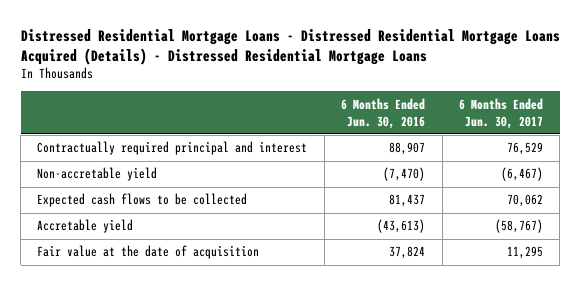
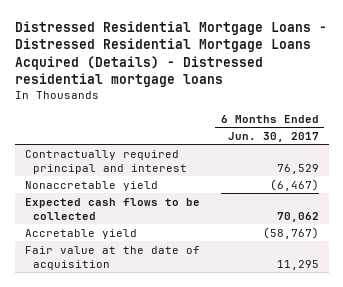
- Distressed Residential Mortgage Loans - Distressed Residential Mortgage Loans Acquired (Details) - Distressed Residential Mortgage Loans
+ Distressed Residential Mortgage Loans - Distressed Residential Mortgage Loans Acquired (Details) - Distressed residential mortgage loans
- | 6 Months Ended Jun. 30, 2016 | 6 Months Ended Jun. 30, 2017
+ | 6 Months Ended Jun. 30, 2017
- Non-accretable yield | (7,470) | (6,467)
+ Nonaccretable yield | (6,467)

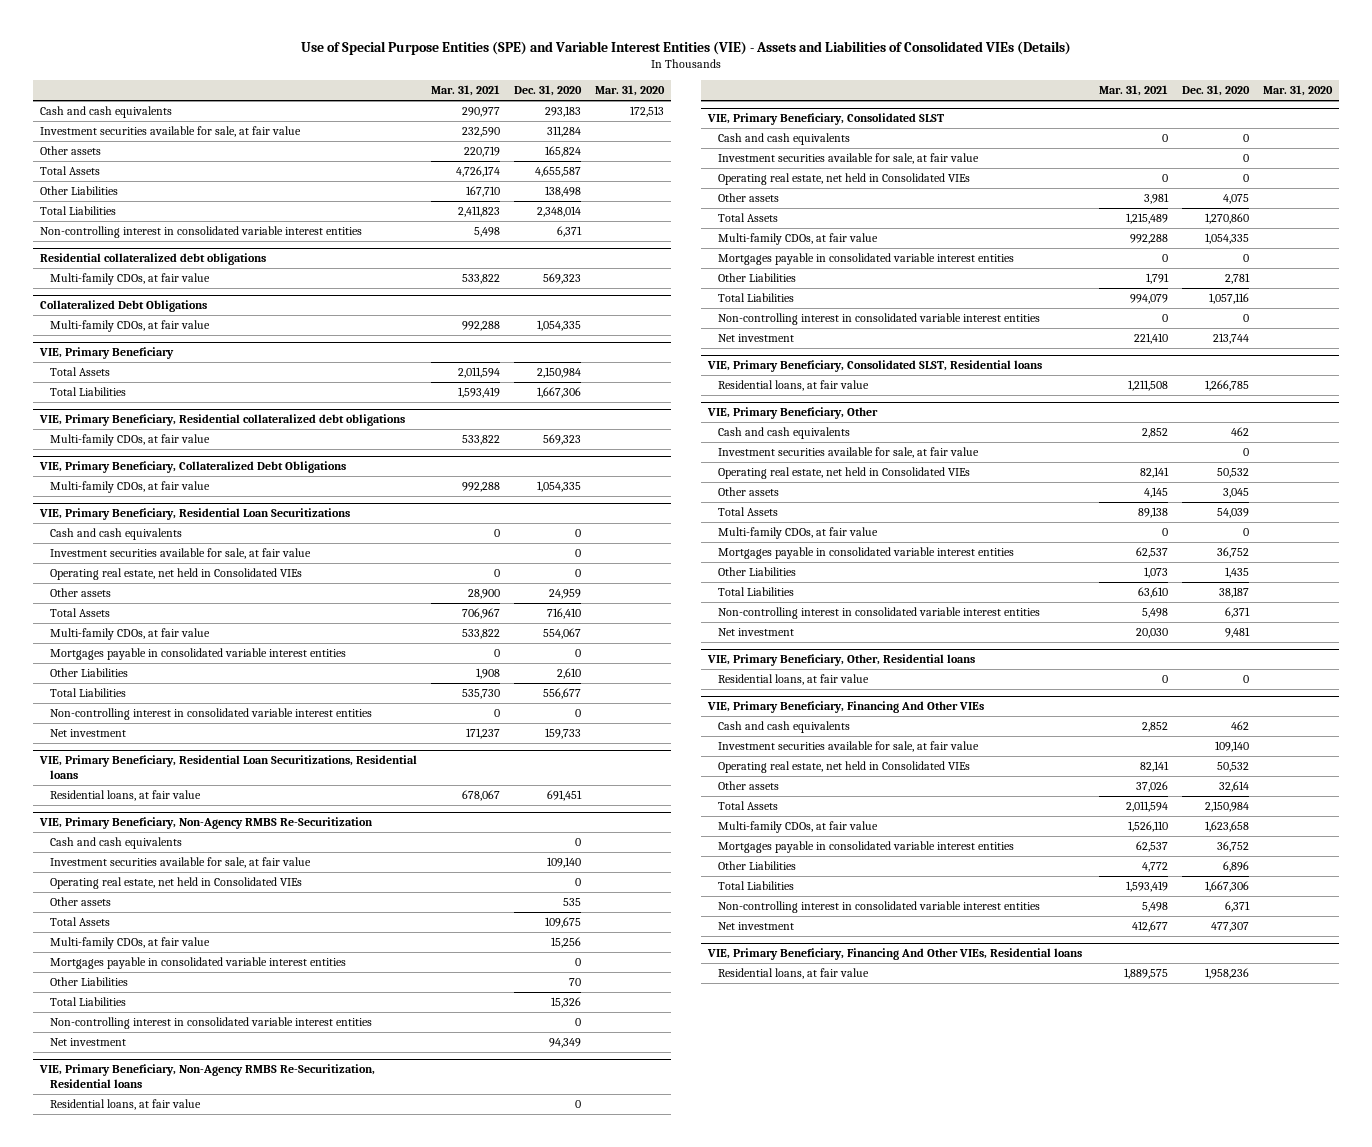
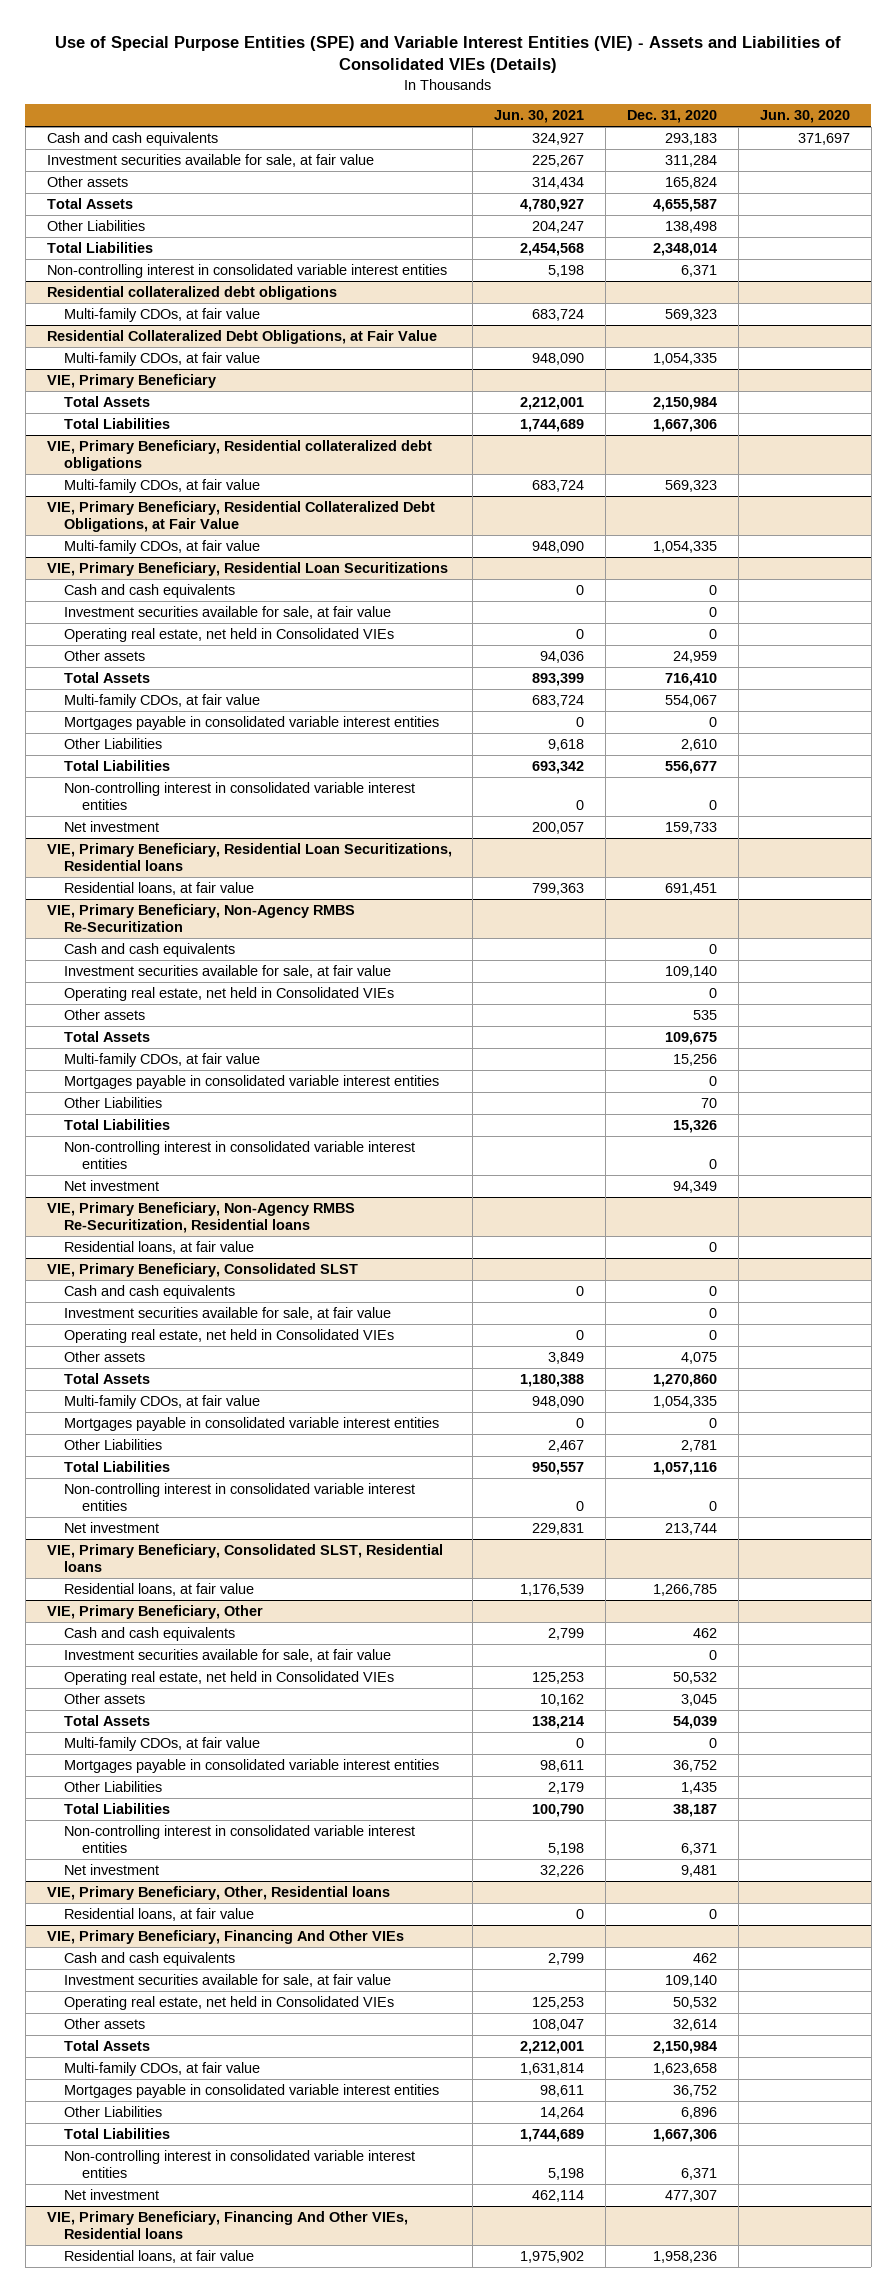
- | Mar. 31, 2021 | Dec. 31, 2020 | Mar. 31, 2020
+ | Jun. 30, 2021 | Dec. 31, 2020 | Jun. 30, 2020
- Collateralized Debt Obligations
+ Residential Collateralized Debt Obligations, at Fair Value
- VIE, Primary Beneficiary, Collateralized Debt Obligations
+ VIE, Primary Beneficiary, Residential Collateralized Debt Obligations, at Fair Value

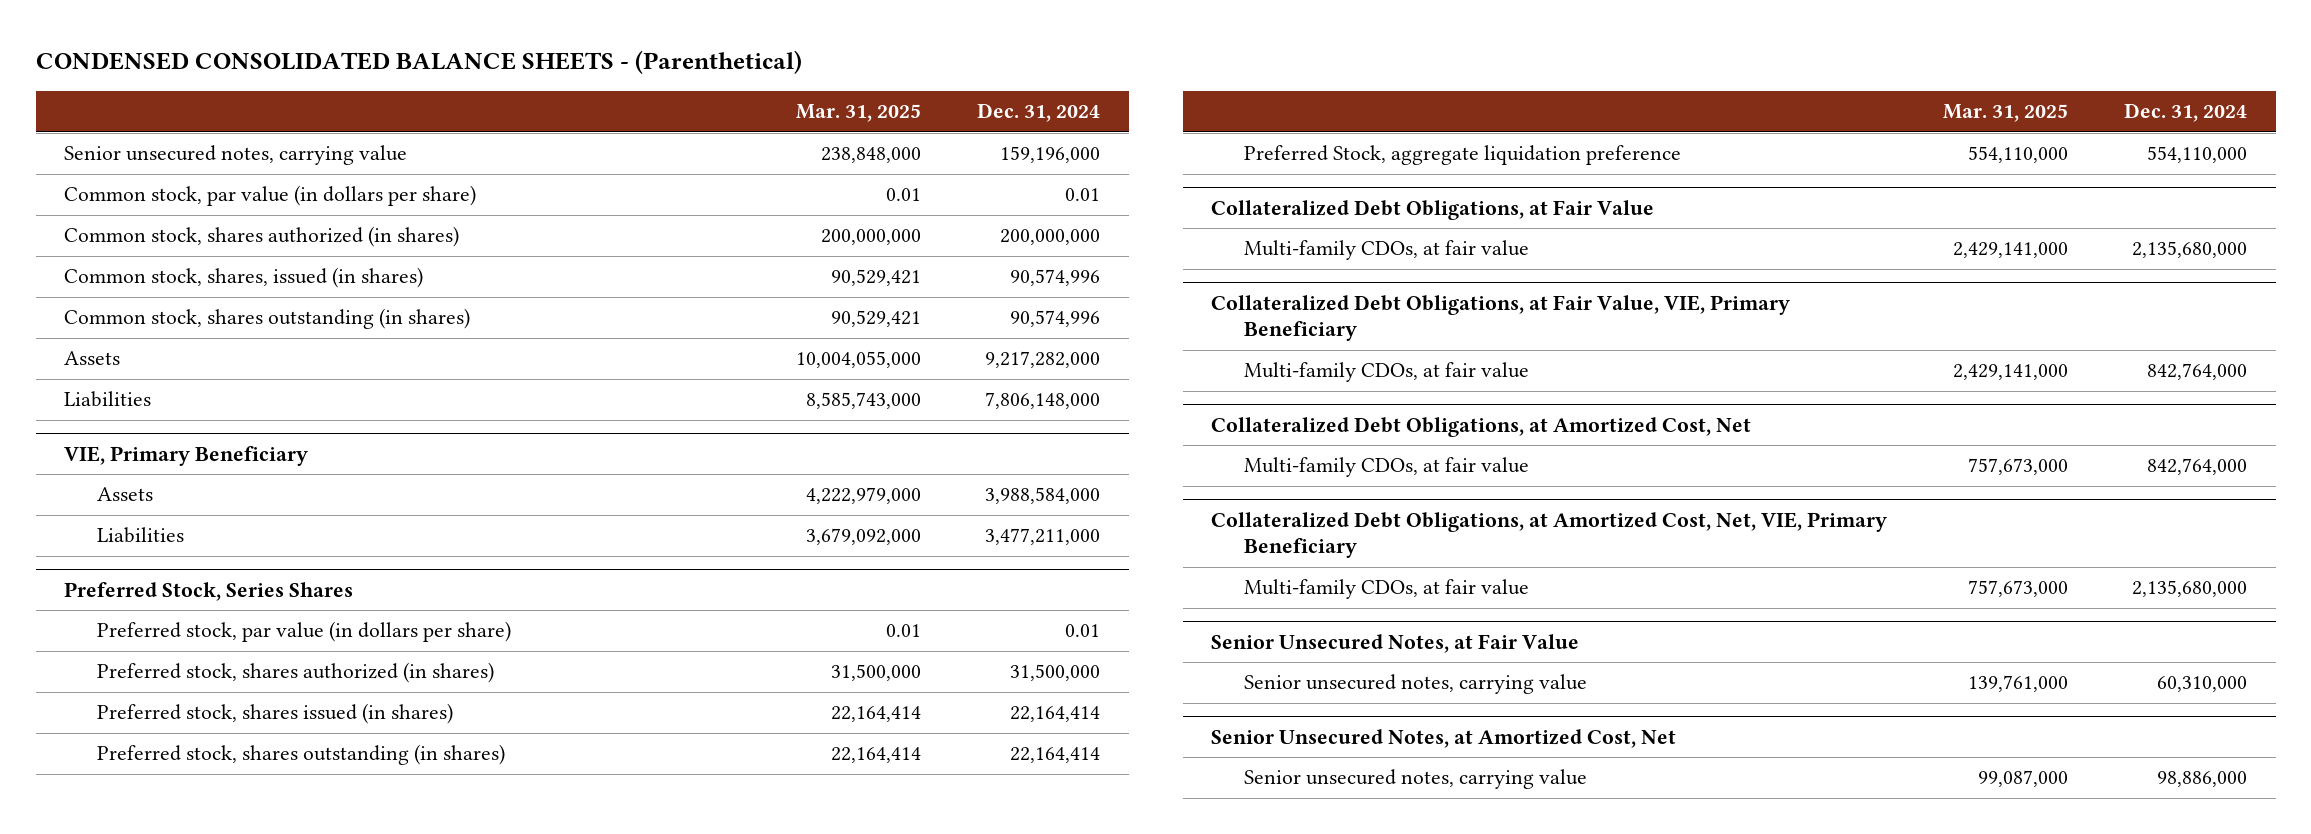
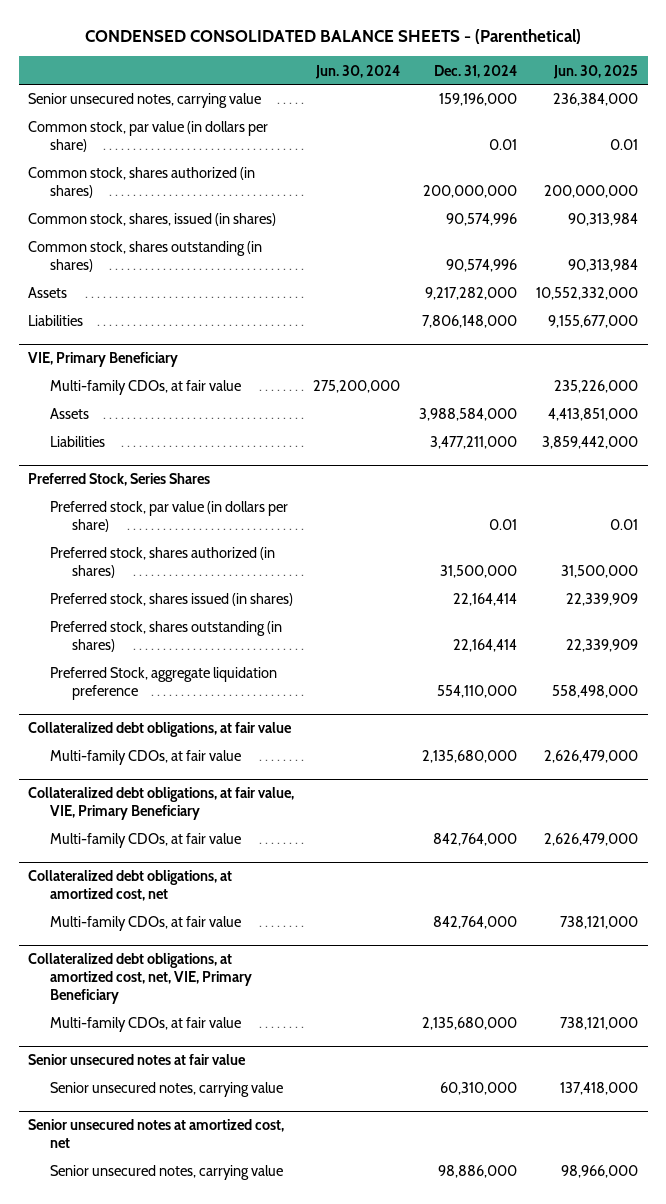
- | Mar. 31, 2025 | Dec. 31, 2024
+ | Jun. 30, 2024 | Dec. 31, 2024 | Jun. 30, 2025
@ VIE, Primary Beneficiary
+ Multi-family CDOs, at fair value | 275,200,000 | | 235,226,000
- Collateralized Debt Obligations, at Fair Value
+ Collateralized debt obligations, at fair value
- Collateralized Debt Obligations, at Fair Value, VIE, Primary Beneficiary
+ Collateralized debt obligations, at fair value, VIE, Primary Beneficiary
- Collateralized Debt Obligations, at Amortized Cost, Net
+ Collateralized debt obligations, at amortized cost, net
- Collateralized Debt Obligations, at Amortized Cost, Net, VIE, Primary Beneficiary
+ Collateralized debt obligations, at amortized cost, net, VIE, Primary Beneficiary
- Senior Unsecured Notes, at Fair Value
+ Senior unsecured notes at fair value
- Senior Unsecured Notes, at Amortized Cost, Net
+ Senior unsecured notes at amortized cost, net

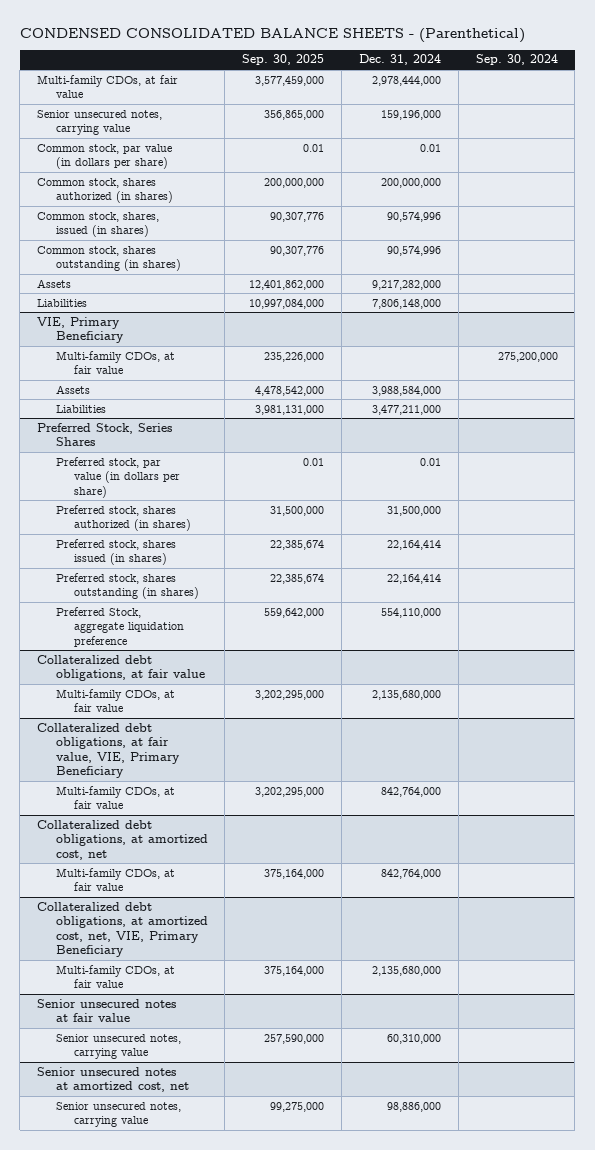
- | Jun. 30, 2024 | Dec. 31, 2024 | Jun. 30, 2025
+ | Sep. 30, 2025 | Dec. 31, 2024 | Sep. 30, 2024
+ Multi-family CDOs, at fair value | 3,577,459,000 | 2,978,444,000 |

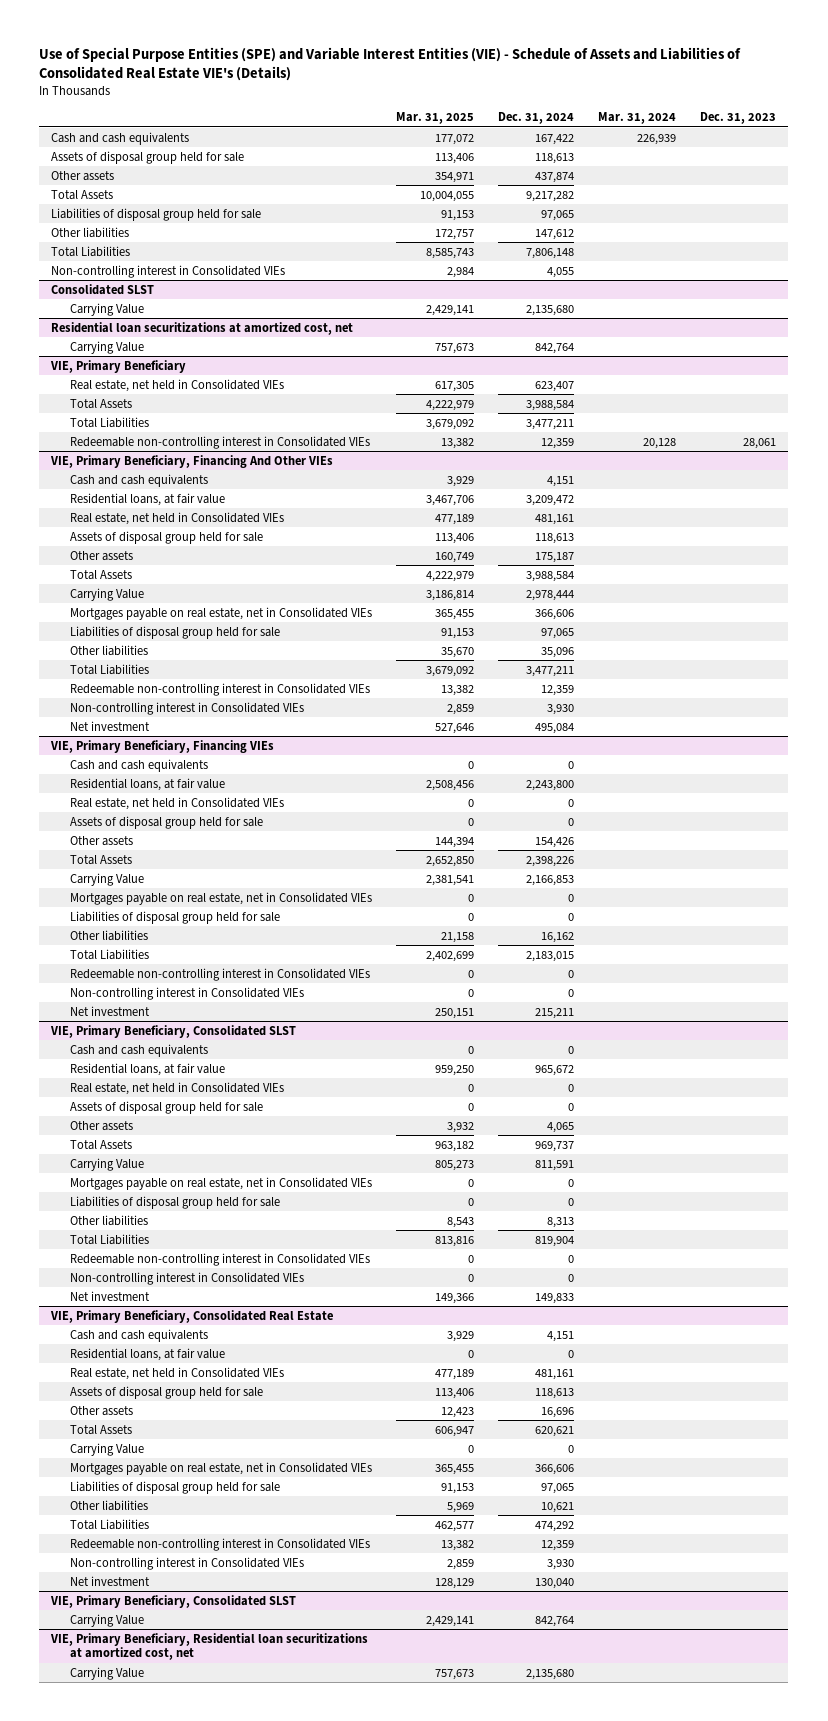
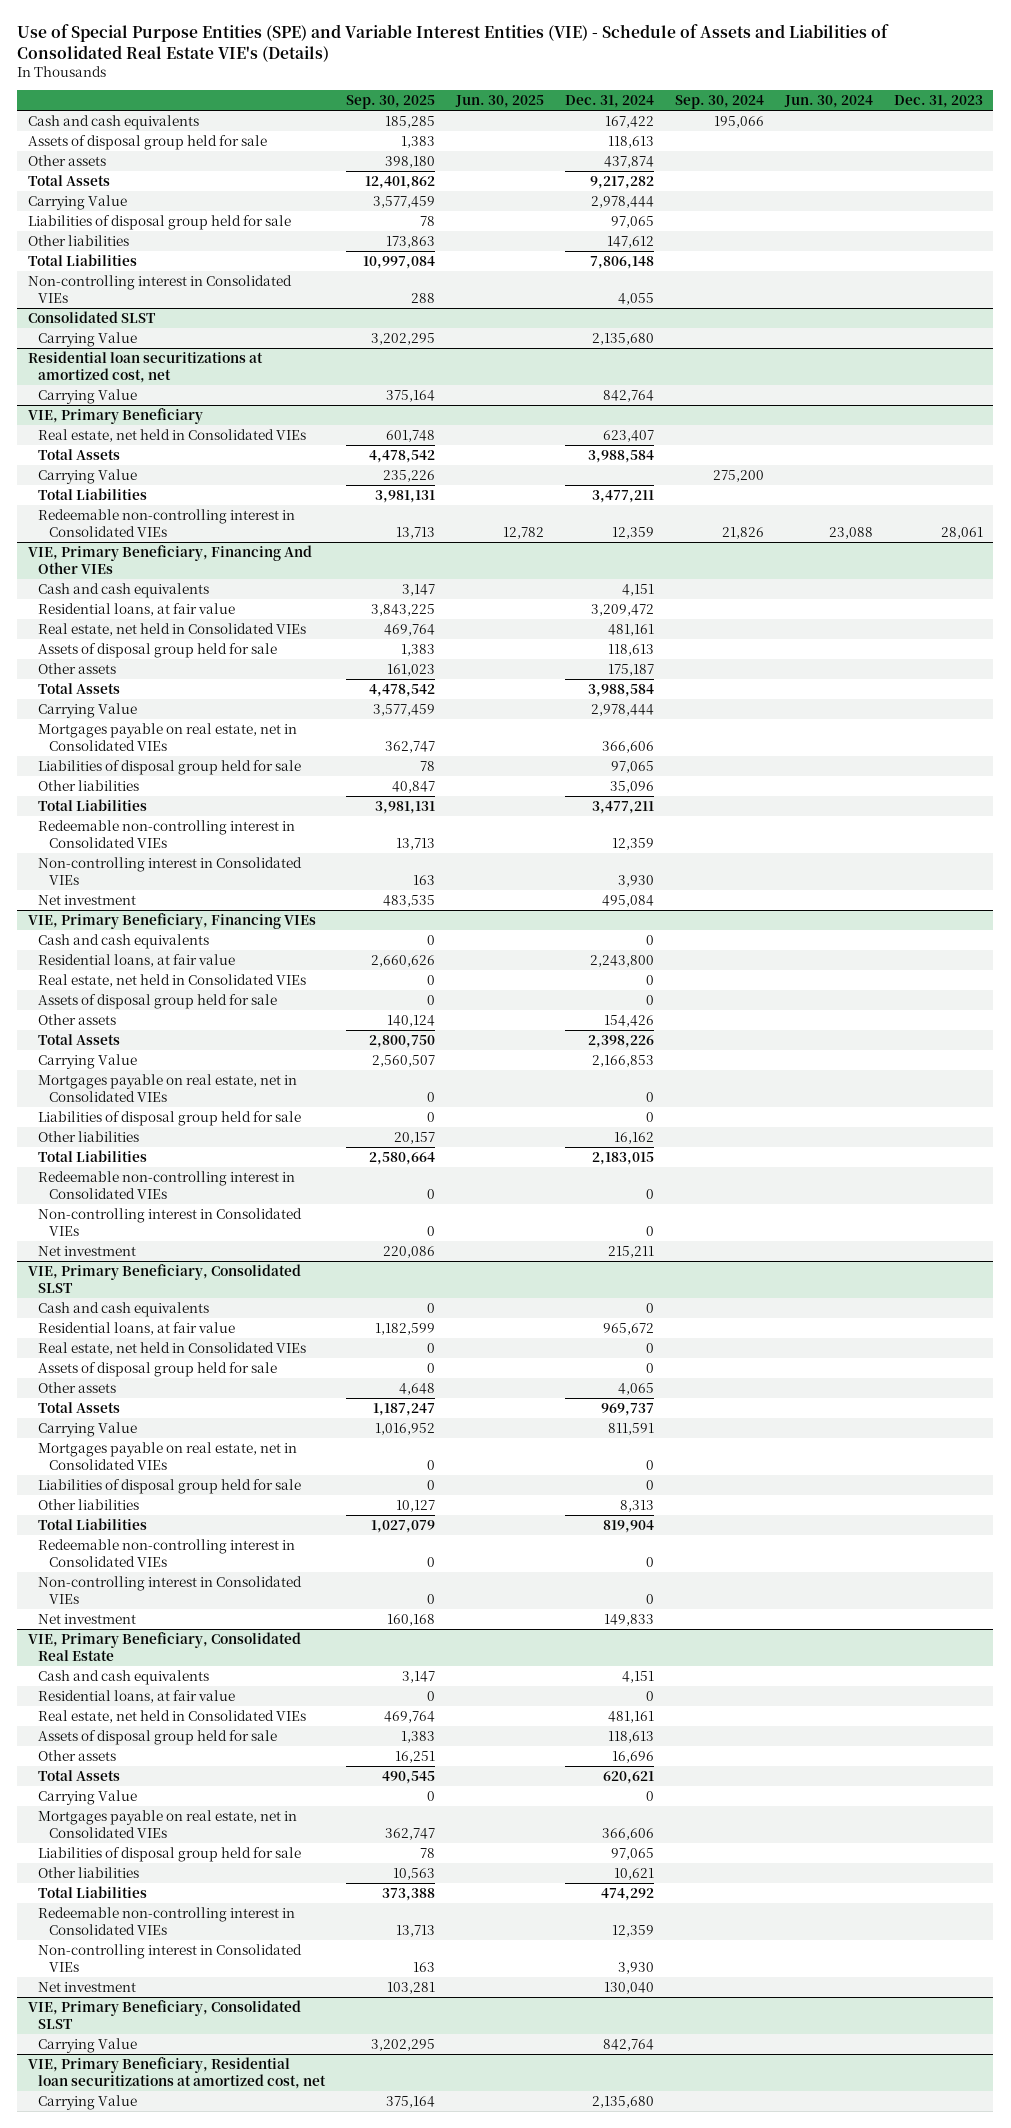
- | Mar. 31, 2025 | Dec. 31, 2024 | Mar. 31, 2024 | Dec. 31, 2023
+ | Sep. 30, 2025 | Jun. 30, 2025 | Dec. 31, 2024 | Sep. 30, 2024 | Jun. 30, 2024 | Dec. 31, 2023
+ Carrying Value | 3,577,459 | | 2,978,444 | | |
@ VIE, Primary Beneficiary
+ Carrying Value | 235,226 | | | 275,200 | |

